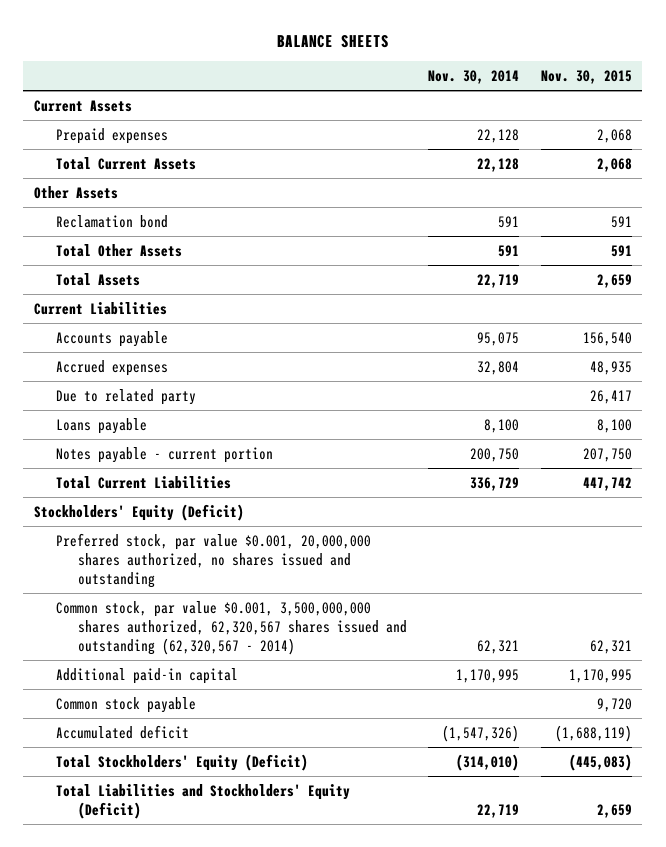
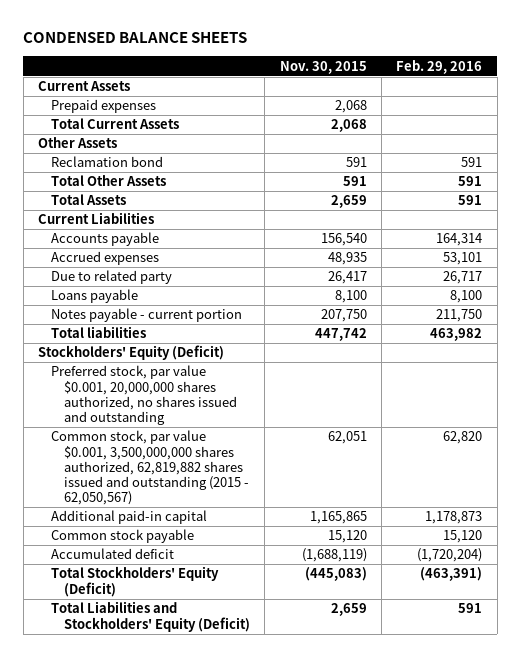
- BALANCE SHEETS
+ CONDENSED BALANCE SHEETS
- | Nov. 30, 2014 | Nov. 30, 2015
+ | Nov. 30, 2015 | Feb. 29, 2016
- Total Current Liabilities | 336,729 | 447,742
+ Total liabilities | 447,742 | 463,982
- Common stock, par value $0.001, 3,500,000,000 shares authorized, 62,320,567 shares issued and outstanding (62,320,567 - 2014) | 62,321 | 62,321
- Additional paid-in capital | 1,170,995 | 1,170,995
- Common stock payable | | 9,720
+ Common stock, par value $0.001, 3,500,000,000 shares authorized, 62,819,882 shares issued and outstanding (2015 - 62,050,567) | 62,051 | 62,820
+ Additional paid-in capital | 1,165,865 | 1,178,873
+ Common stock payable | 15,120 | 15,120

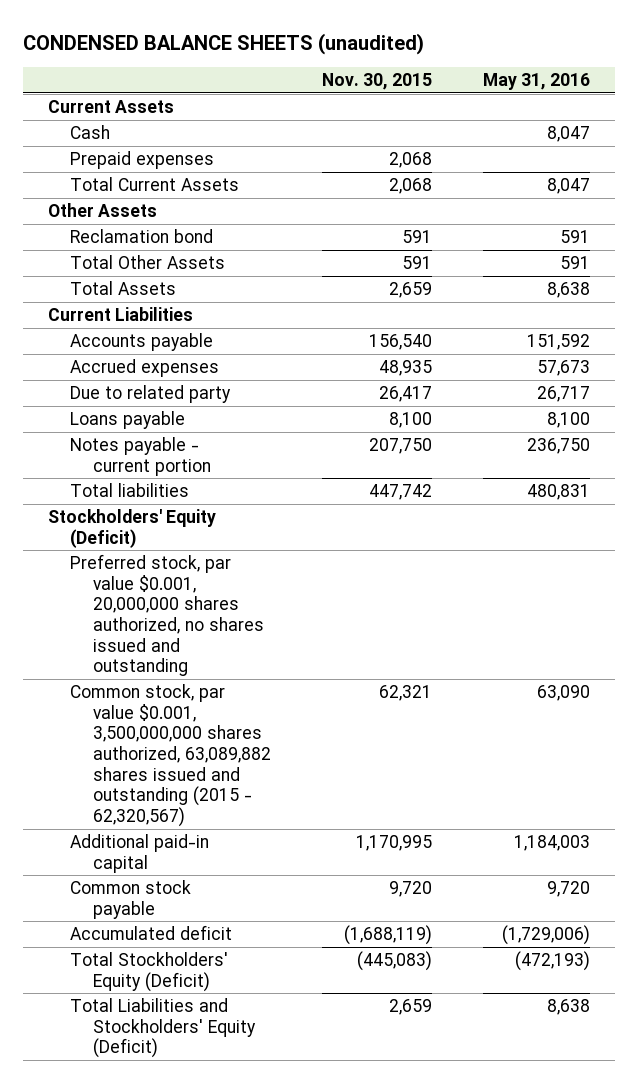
- CONDENSED BALANCE SHEETS
+ CONDENSED BALANCE SHEETS (unaudited)
- | Nov. 30, 2015 | Feb. 29, 2016
+ | Nov. 30, 2015 | May 31, 2016
+ Cash | | 8,047
- Common stock, par value $0.001, 3,500,000,000 shares authorized, 62,819,882 shares issued and outstanding (2015 - 62,050,567) | 62,051 | 62,820
- Additional paid-in capital | 1,165,865 | 1,178,873
- Common stock payable | 15,120 | 15,120
+ Common stock, par value $0.001, 3,500,000,000 shares authorized, 63,089,882 shares issued and outstanding (2015 - 62,320,567) | 62,321 | 63,090
+ Additional paid-in capital | 1,170,995 | 1,184,003
+ Common stock payable | 9,720 | 9,720

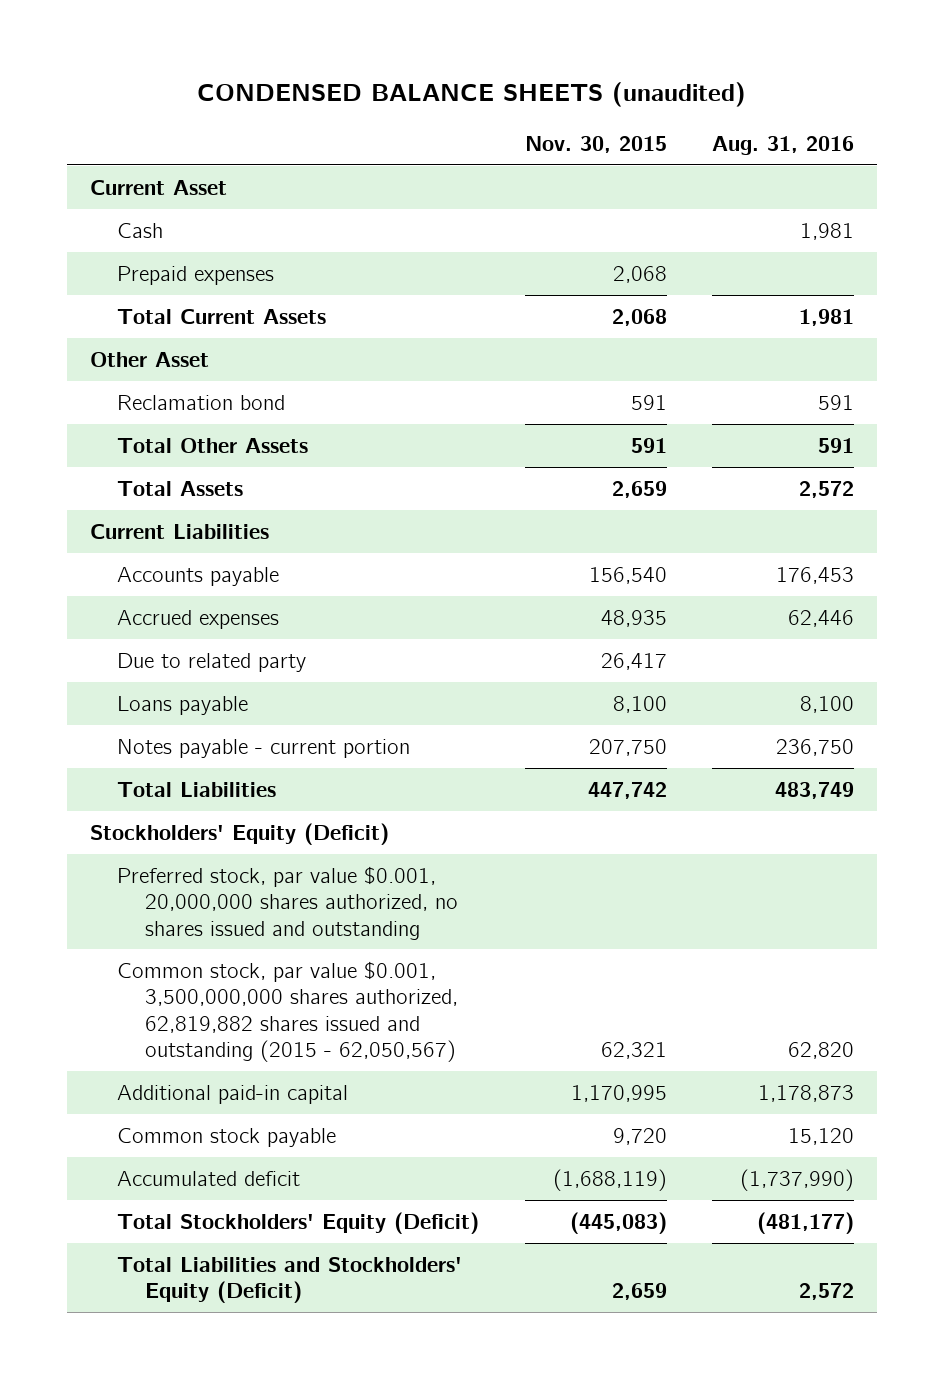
- | Nov. 30, 2015 | May 31, 2016
+ | Nov. 30, 2015 | Aug. 31, 2016
- Current Assets
+ Current Asset
- Other Assets
+ Other Asset
- Total liabilities | 447,742 | 480,831
+ Total Liabilities | 447,742 | 483,749
- Common stock, par value $0.001, 3,500,000,000 shares authorized, 63,089,882 shares issued and outstanding (2015 - 62,320,567) | 62,321 | 63,090
+ Common stock, par value $0.001, 3,500,000,000 shares authorized, 62,819,882 shares issued and outstanding (2015 - 62,050,567) | 62,321 | 62,820

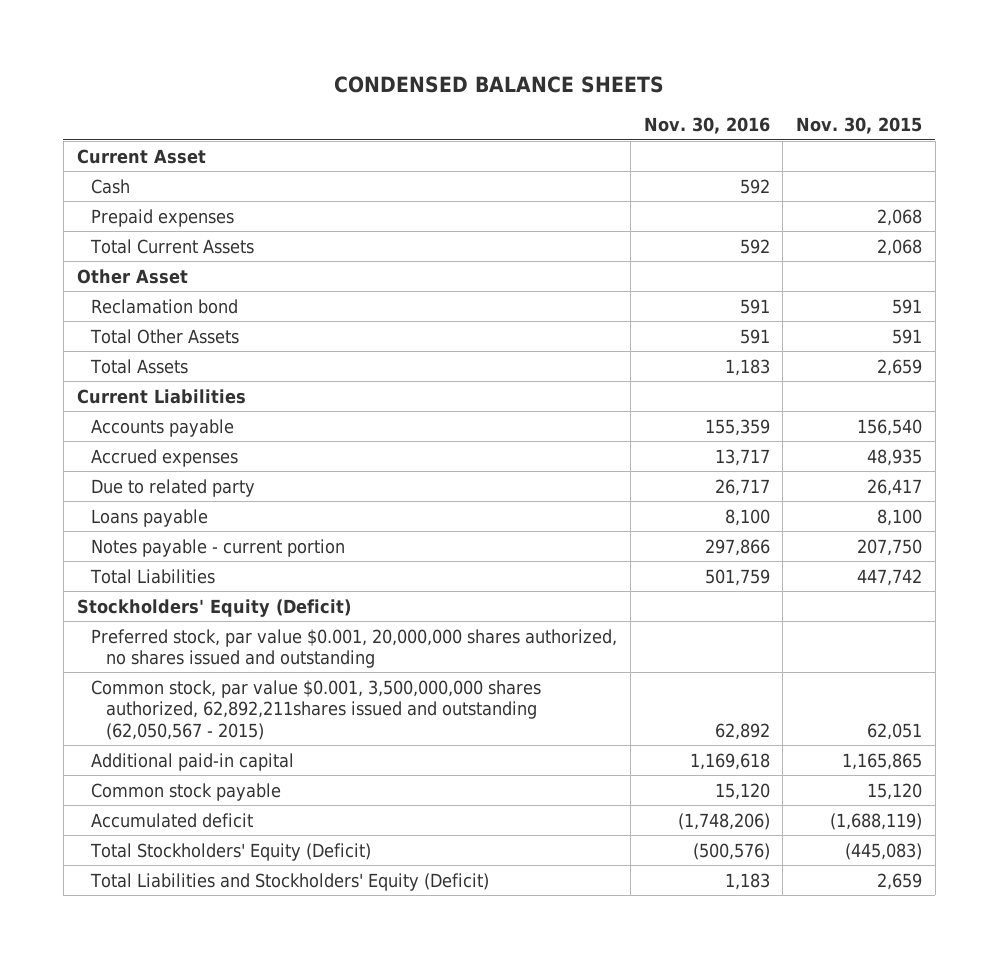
- CONDENSED BALANCE SHEETS (unaudited)
+ CONDENSED BALANCE SHEETS
- | Nov. 30, 2015 | Aug. 31, 2016
+ | Nov. 30, 2016 | Nov. 30, 2015
- Common stock, par value $0.001, 3,500,000,000 shares authorized, 62,819,882 shares issued and outstanding (2015 - 62,050,567) | 62,321 | 62,820
- Additional paid-in capital | 1,170,995 | 1,178,873
- Common stock payable | 9,720 | 15,120
+ Common stock, par value $0.001, 3,500,000,000 shares authorized, 62,892,211shares issued and outstanding (62,050,567 - 2015) | 62,892 | 62,051
+ Additional paid-in capital | 1,169,618 | 1,165,865
+ Common stock payable | 15,120 | 15,120

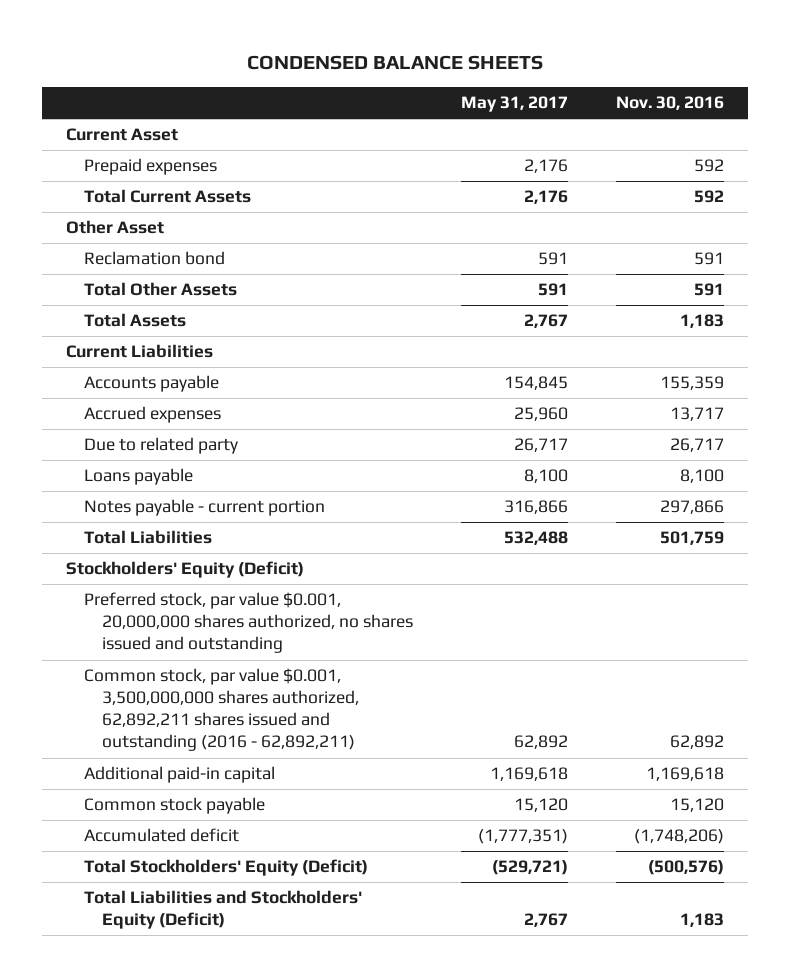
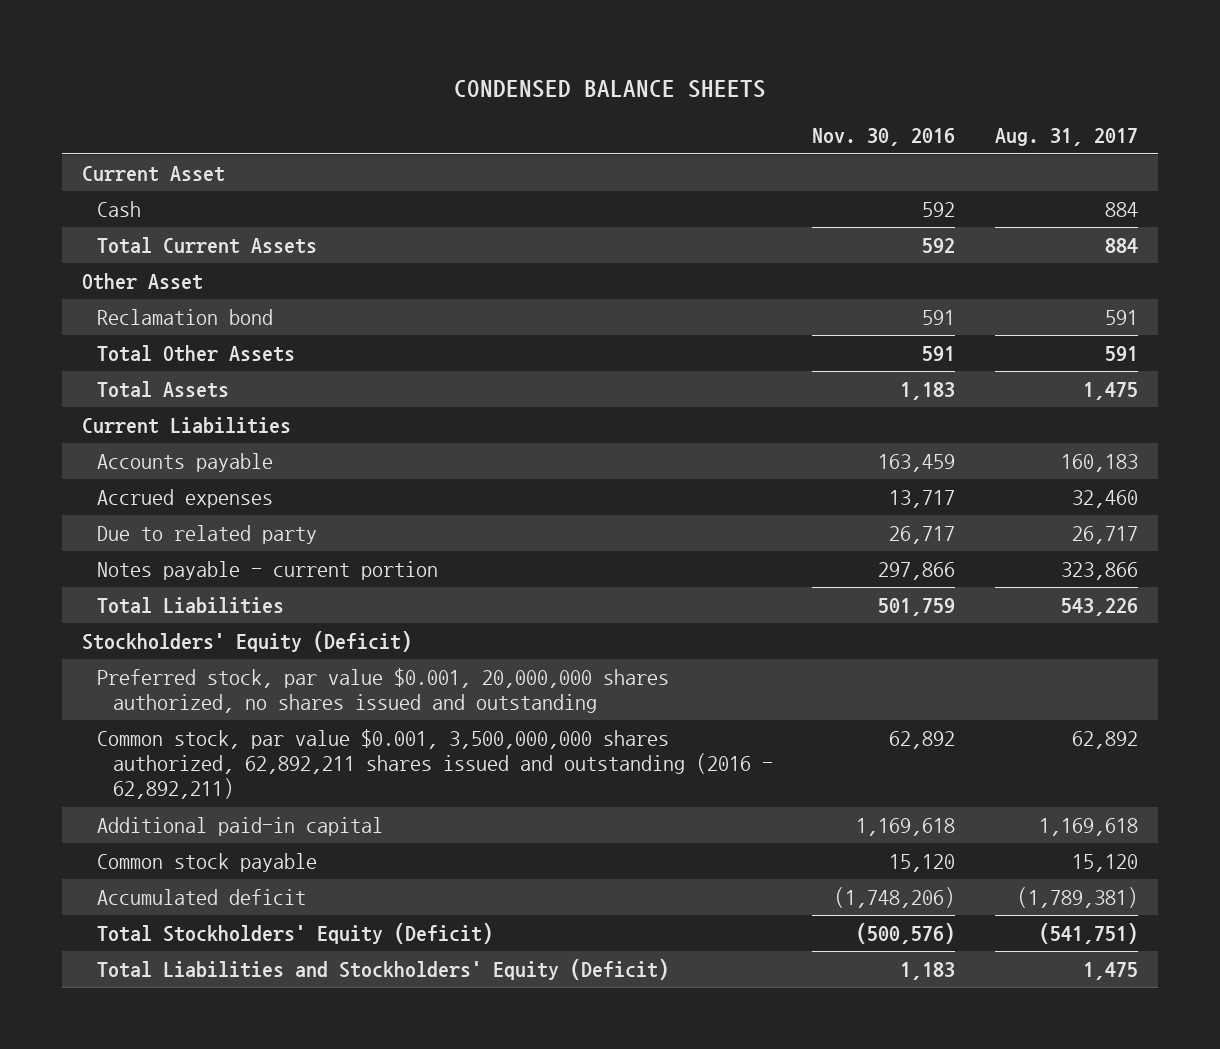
- | May 31, 2017 | Nov. 30, 2016
+ | Nov. 30, 2016 | Aug. 31, 2017
- Prepaid expenses | 2,176 | 592
+ Cash | 592 | 884
- Accounts payable | 154,845 | 155,359
+ Accounts payable | 163,459 | 160,183
- Loans payable | 8,100 | 8,100

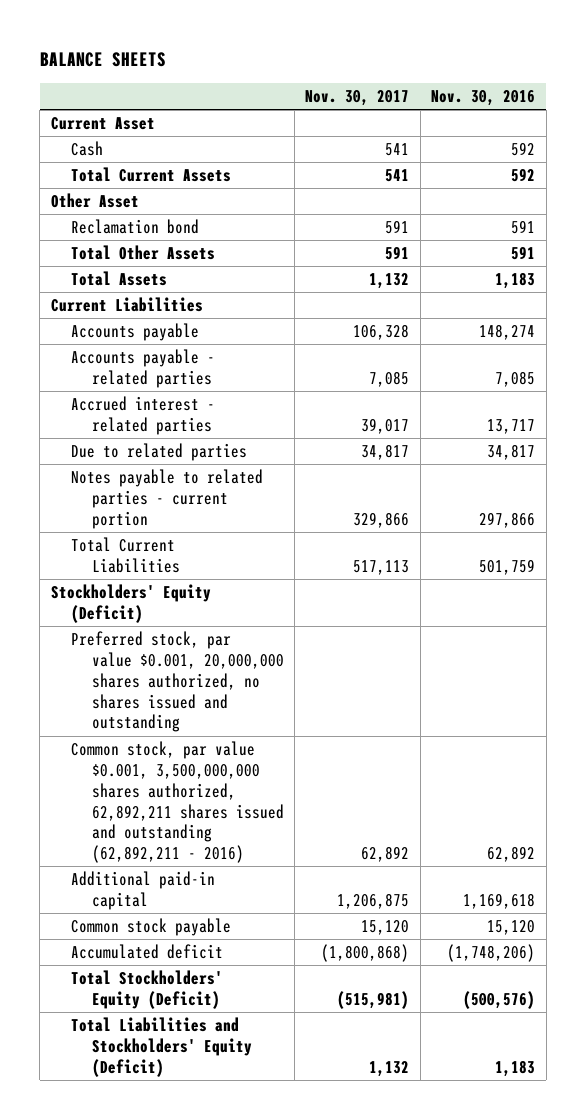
- CONDENSED BALANCE SHEETS
+ BALANCE SHEETS
- | Nov. 30, 2016 | Aug. 31, 2017
+ | Nov. 30, 2017 | Nov. 30, 2016
- Accounts payable | 163,459 | 160,183
- Accrued expenses | 13,717 | 32,460
- Due to related party | 26,717 | 26,717
- Notes payable - current portion | 297,866 | 323,866
- Total Liabilities | 501,759 | 543,226
+ Accounts payable | 106,328 | 148,274
+ Accounts payable - related parties | 7,085 | 7,085
+ Accrued interest - related parties | 39,017 | 13,717
+ Due to related parties | 34,817 | 34,817
+ Notes payable to related parties - current portion | 329,866 | 297,866
+ Total Current Liabilities | 517,113 | 501,759
- Common stock, par value $0.001, 3,500,000,000 shares authorized, 62,892,211 shares issued and outstanding (2016 - 62,892,211) | 62,892 | 62,892
+ Common stock, par value $0.001, 3,500,000,000 shares authorized, 62,892,211 shares issued and outstanding (62,892,211 - 2016) | 62,892 | 62,892

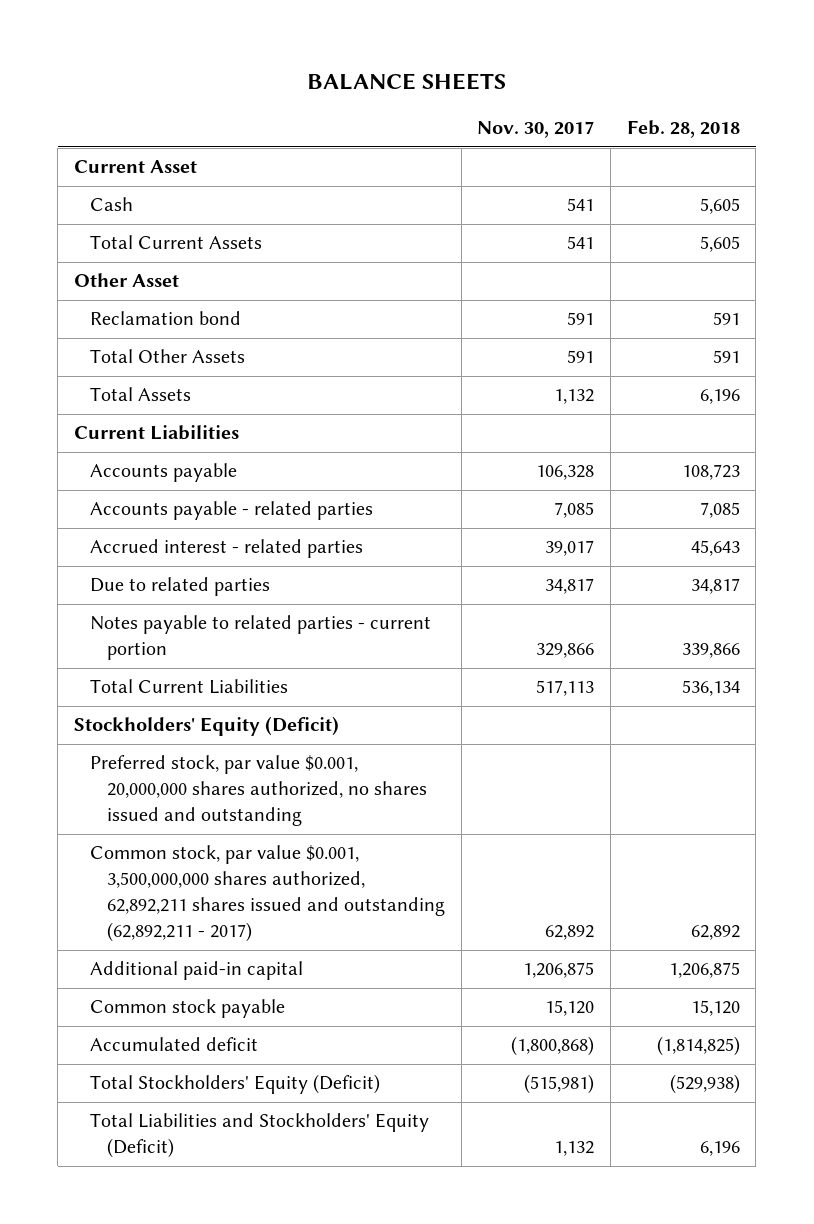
- | Nov. 30, 2017 | Nov. 30, 2016
+ | Nov. 30, 2017 | Feb. 28, 2018
- Common stock, par value $0.001, 3,500,000,000 shares authorized, 62,892,211 shares issued and outstanding (62,892,211 - 2016) | 62,892 | 62,892
+ Common stock, par value $0.001, 3,500,000,000 shares authorized, 62,892,211 shares issued and outstanding (62,892,211 - 2017) | 62,892 | 62,892

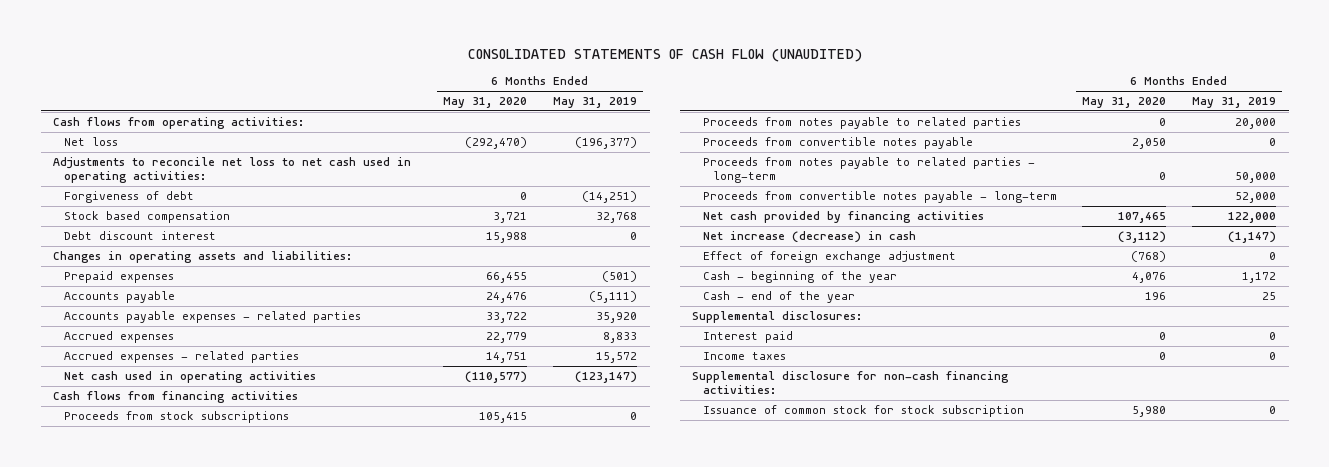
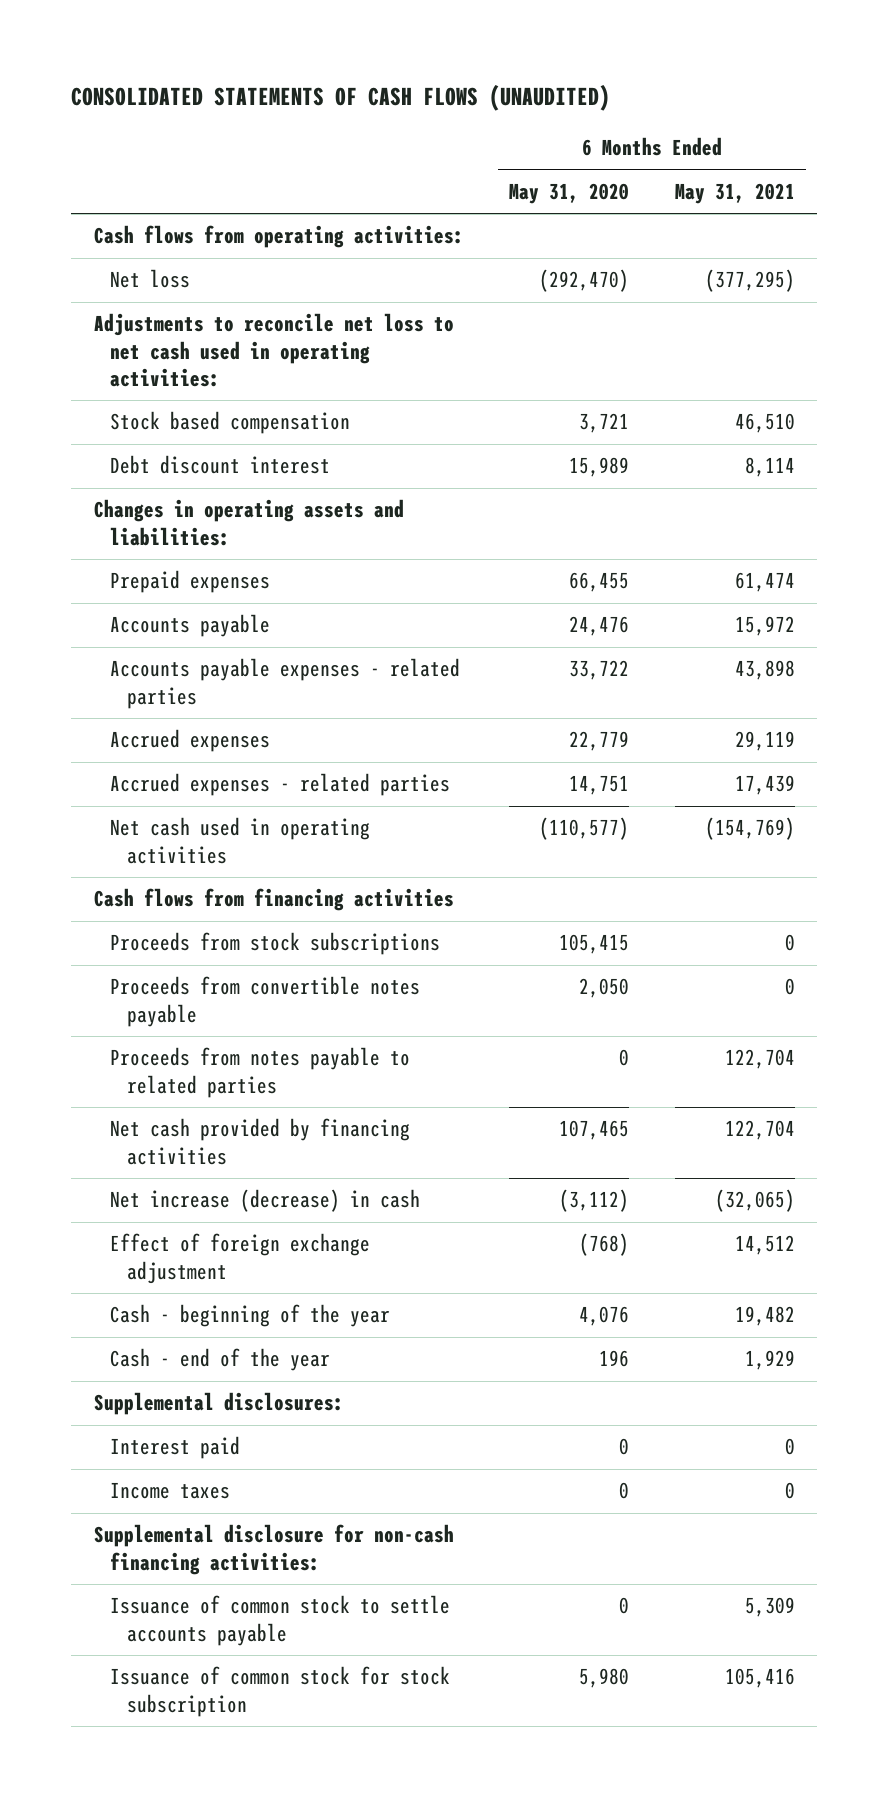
- CONSOLIDATED STATEMENTS OF CASH FLOW (UNAUDITED)
+ CONSOLIDATED STATEMENTS OF CASH FLOWS (UNAUDITED)
- | 6 Months Ended May 31, 2020 | 6 Months Ended May 31, 2019
+ | 6 Months Ended May 31, 2020 | 6 Months Ended May 31, 2021
- Forgiveness of debt | 0 | (14,251)
- Debt discount interest | 15,988 | 0
+ Debt discount interest | 15,989 | 8,114
- Proceeds from notes payable to related parties - long-term | 0 | 50,000
- Proceeds from convertible notes payable - long-term | | 52,000
moved down: Proceeds from notes payable to related parties | 0 | 122,704
+ Issuance of common stock to settle accounts payable | 0 | 5,309

